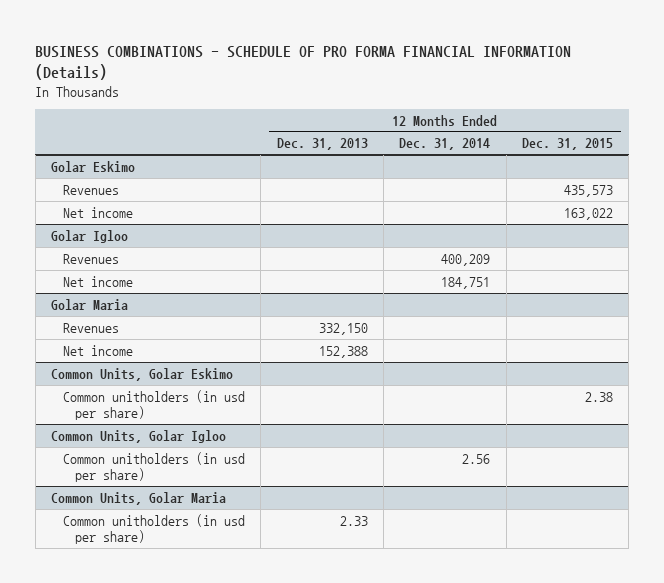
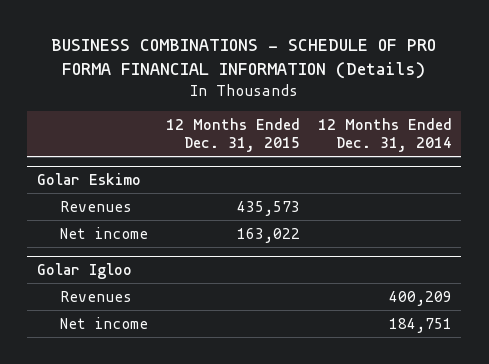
- | 12 Months Ended Dec. 31, 2013 | 12 Months Ended Dec. 31, 2014 | 12 Months Ended Dec. 31, 2015
+ | 12 Months Ended Dec. 31, 2015 | 12 Months Ended Dec. 31, 2014
- Golar Maria
- Revenues | 332,150 | |
- Net income | 152,388 | |
- Common Units, Golar Eskimo
- Common unitholders (in usd per share) | | | 2.38
- Common Units, Golar Igloo
- Common unitholders (in usd per share) | | 2.56 |
- Common Units, Golar Maria
- Common unitholders (in usd per share) | 2.33 | |

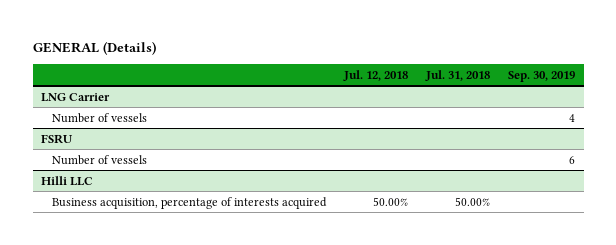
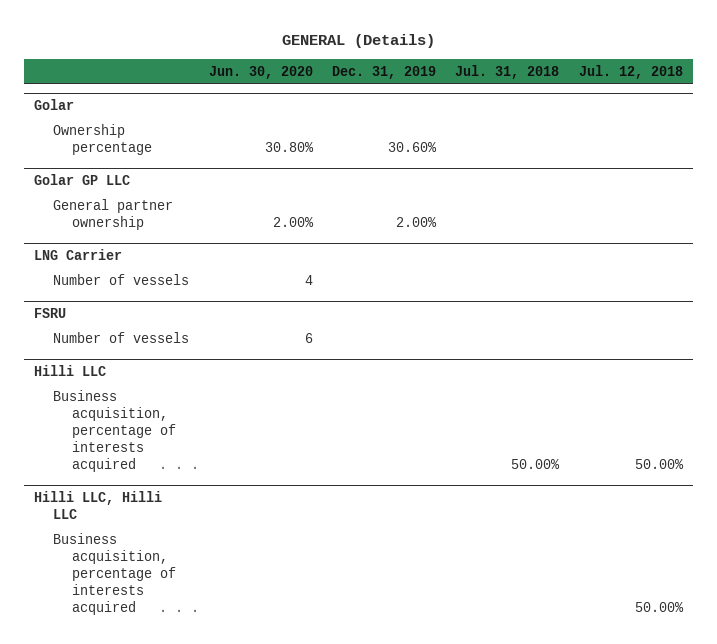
- | Jul. 12, 2018 | Jul. 31, 2018 | Sep. 30, 2019
+ | Jun. 30, 2020 | Dec. 31, 2019 | Jul. 31, 2018 | Jul. 12, 2018
+ Golar
+ Ownership percentage | 30.80% | 30.60% | |
+ Golar GP LLC
+ General partner ownership | 2.00% | 2.00% | |
+ Hilli LLC, Hilli LLC
+ Business acquisition, percentage of interests acquired | | | | 50.00%

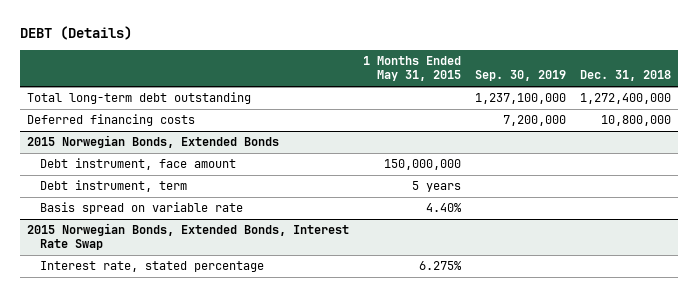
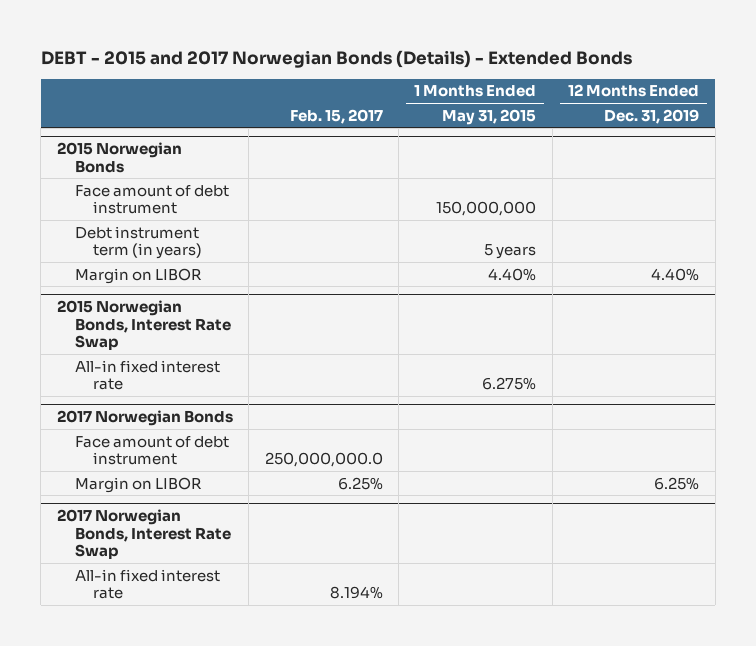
- DEBT (Details)
+ DEBT - 2015 and 2017 Norwegian Bonds (Details) - Extended Bonds
- | 1 Months Ended May 31, 2015 | Sep. 30, 2019 | Dec. 31, 2018
+ | Feb. 15, 2017 | 1 Months Ended May 31, 2015 | 12 Months Ended Dec. 31, 2019
- Total long-term debt outstanding | | 1,237,100,000 | 1,272,400,000
- Deferred financing costs | | 7,200,000 | 10,800,000
- 2015 Norwegian Bonds, Extended Bonds
- Debt instrument, face amount | 150,000,000 | |
- Debt instrument, term | 5 years | |
- Basis spread on variable rate | 4.40% | |
- 2015 Norwegian Bonds, Extended Bonds, Interest Rate Swap
- Interest rate, stated percentage | 6.275% | |
+ 2015 Norwegian Bonds
+ Face amount of debt instrument | | 150,000,000 |
+ Debt instrument term (in years) | | 5 years |
+ Margin on LIBOR | | 4.40% | 4.40%
+ 2015 Norwegian Bonds, Interest Rate Swap
+ All-in fixed interest rate | | 6.275% |
+ 2017 Norwegian Bonds
+ Face amount of debt instrument | 250,000,000.0 | |
+ Margin on LIBOR | 6.25% | | 6.25%
+ 2017 Norwegian Bonds, Interest Rate Swap
+ All-in fixed interest rate | 8.194% | |

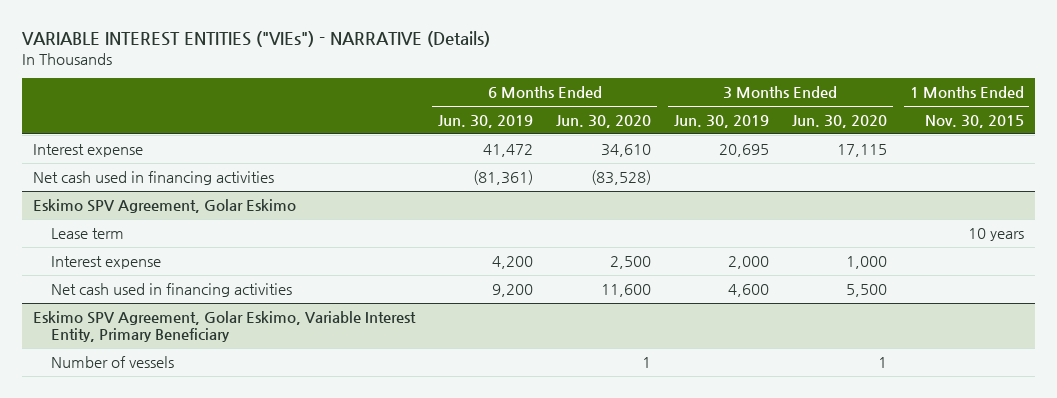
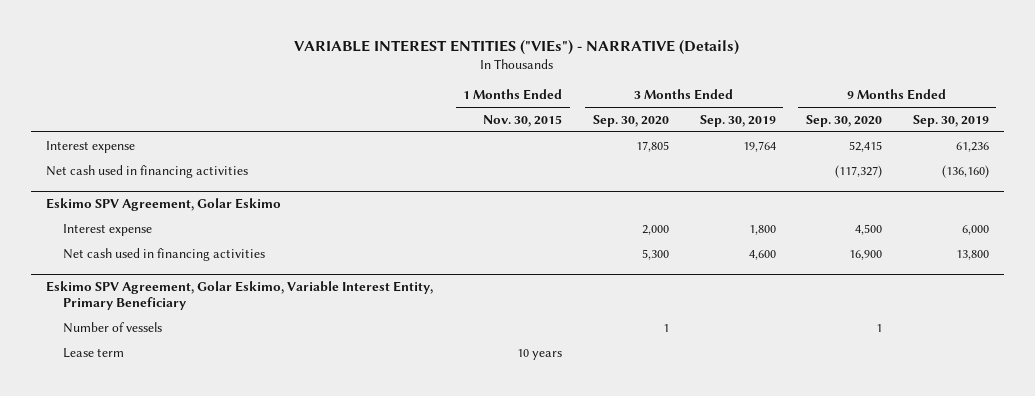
- | 6 Months Ended Jun. 30, 2019 | 6 Months Ended Jun. 30, 2020 | 3 Months Ended Jun. 30, 2019 | 3 Months Ended Jun. 30, 2020 | 1 Months Ended Nov. 30, 2015
+ | 1 Months Ended Nov. 30, 2015 | 3 Months Ended Sep. 30, 2020 | 3 Months Ended Sep. 30, 2019 | 9 Months Ended Sep. 30, 2020 | 9 Months Ended Sep. 30, 2019
@ Eskimo SPV Agreement, Golar Eskimo
- Lease term | | | | | 10 years
@ Eskimo SPV Agreement, Golar Eskimo, Variable Interest Entity, Primary Beneficiary
+ Lease term | 10 years | | | |

